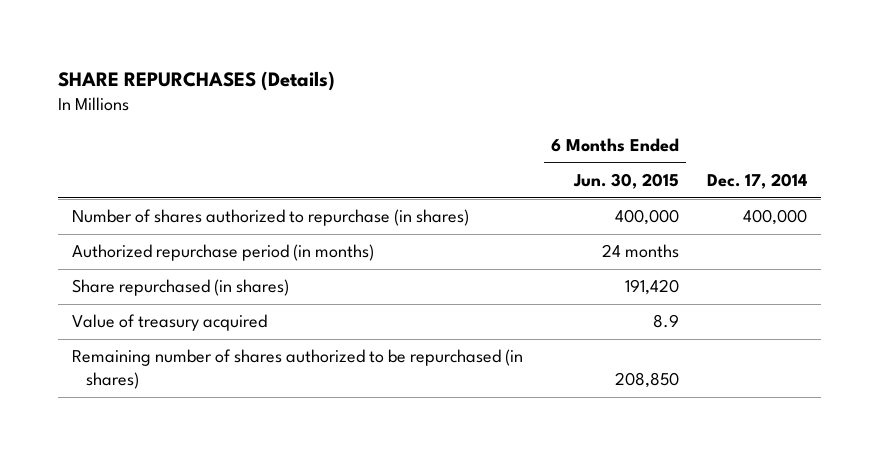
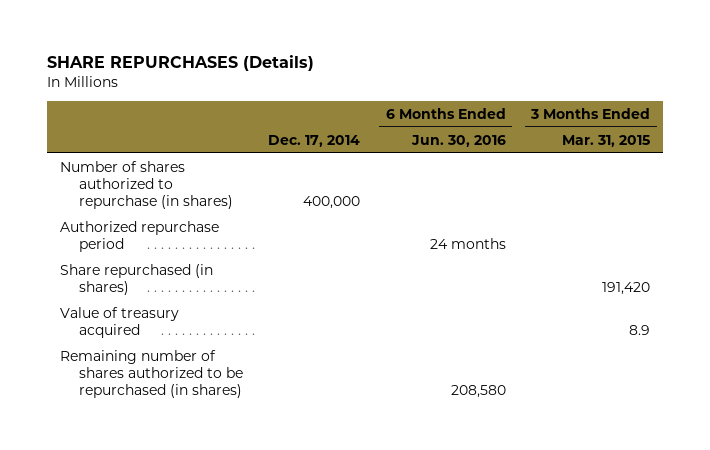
- | 6 Months Ended Jun. 30, 2015 | Dec. 17, 2014
+ | Dec. 17, 2014 | 6 Months Ended Jun. 30, 2016 | 3 Months Ended Mar. 31, 2015
- Authorized repurchase period (in months) | 24 months |
+ Authorized repurchase period | | 24 months |

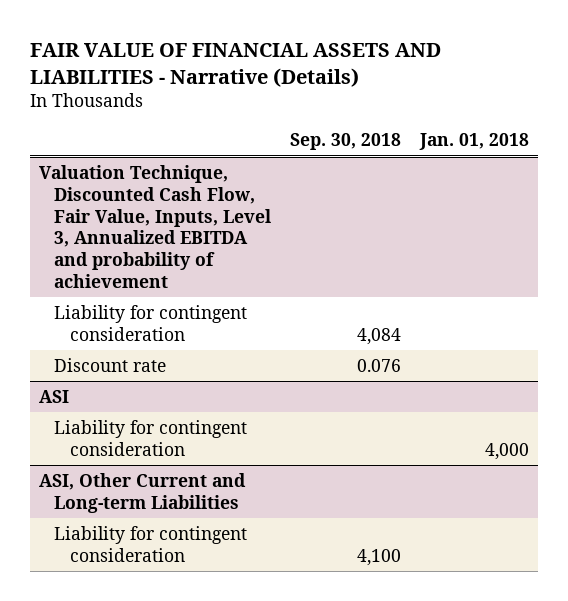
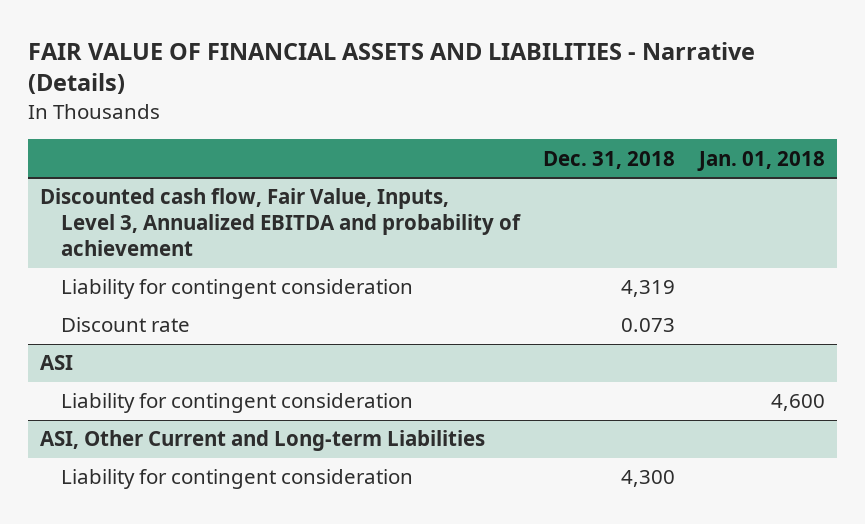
- | Sep. 30, 2018 | Jan. 01, 2018
+ | Dec. 31, 2018 | Jan. 01, 2018
- Valuation Technique, Discounted Cash Flow, Fair Value, Inputs, Level 3, Annualized EBITDA and probability of achievement
+ Discounted cash flow, Fair Value, Inputs, Level 3, Annualized EBITDA and probability of achievement
@ ASI
- Liability for contingent consideration | | 4,000
+ Liability for contingent consideration | | 4,600

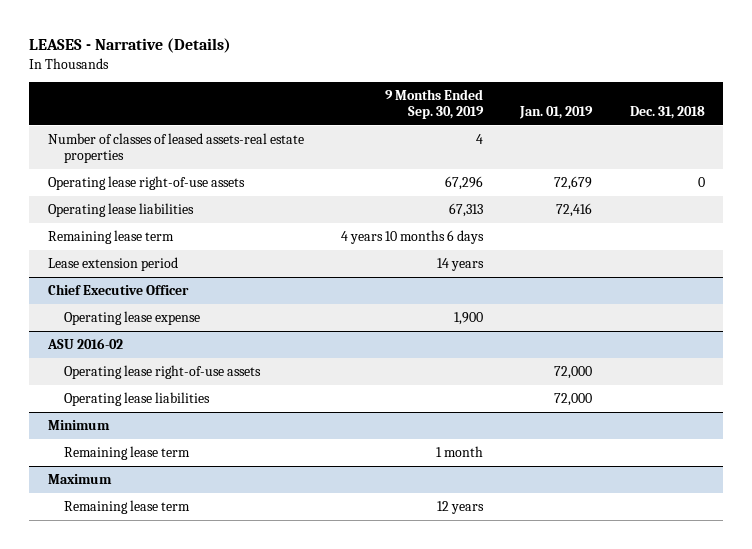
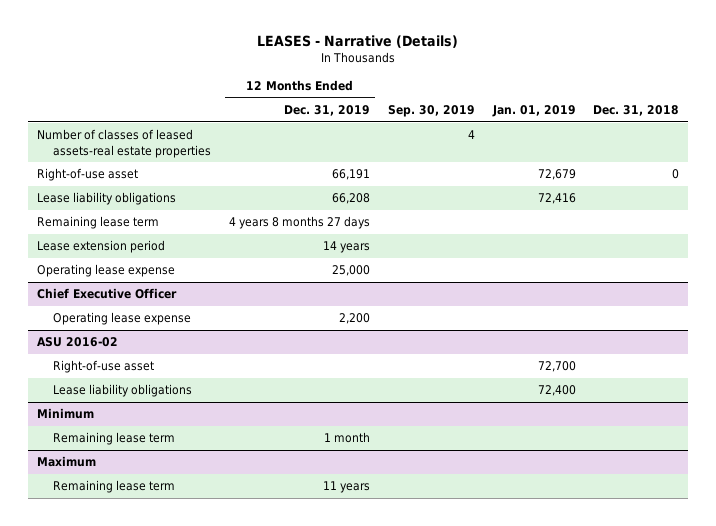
- | 9 Months Ended Sep. 30, 2019 | Jan. 01, 2019 | Dec. 31, 2018
+ | 12 Months Ended Dec. 31, 2019 | Sep. 30, 2019 | Jan. 01, 2019 | Dec. 31, 2018
- Operating lease right-of-use assets | 67,296 | 72,679 | 0
- Operating lease liabilities | 67,313 | 72,416 |
+ Right-of-use asset | 66,191 | | 72,679 | 0
+ Lease liability obligations | 66,208 | | 72,416 |
+ Operating lease expense | 25,000 | | |
@ ASU 2016-02
- Operating lease right-of-use assets | | 72,000 |
- Operating lease liabilities | | 72,000 |
+ Right-of-use asset | | | 72,700 |
+ Lease liability obligations | | | 72,400 |

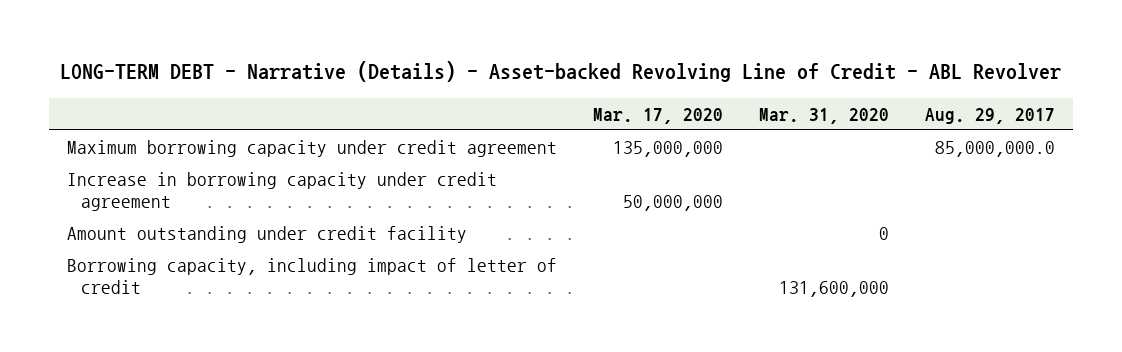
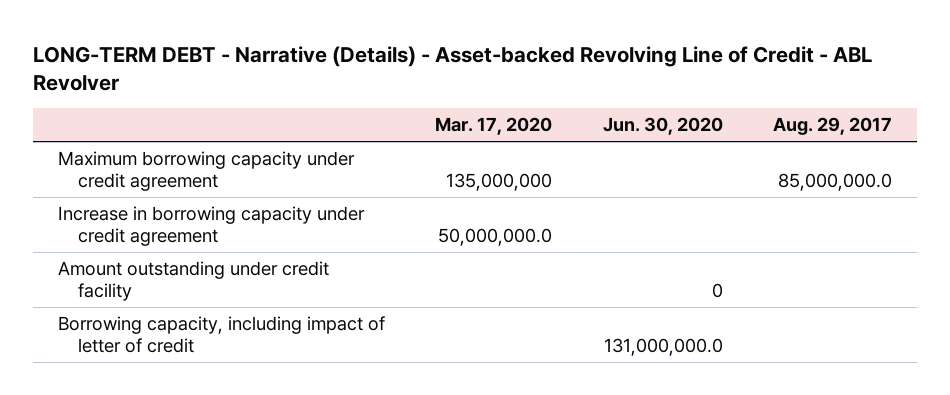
- | Mar. 17, 2020 | Mar. 31, 2020 | Aug. 29, 2017
+ | Mar. 17, 2020 | Jun. 30, 2020 | Aug. 29, 2017
- Increase in borrowing capacity under credit agreement | 50,000,000 | |
+ Increase in borrowing capacity under credit agreement | 50,000,000.0 | |

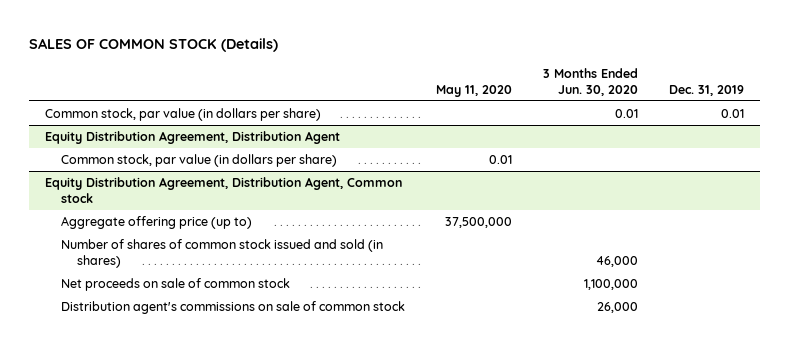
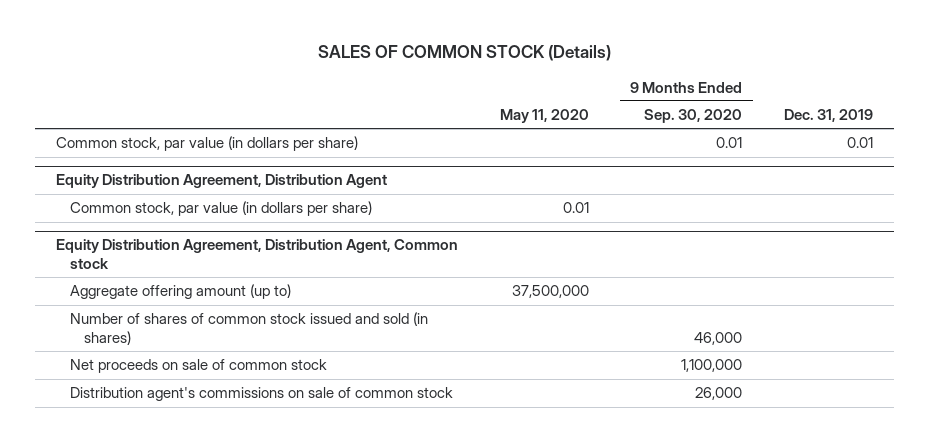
- | May 11, 2020 | 3 Months Ended Jun. 30, 2020 | Dec. 31, 2019
+ | May 11, 2020 | 9 Months Ended Sep. 30, 2020 | Dec. 31, 2019
@ Equity Distribution Agreement, Distribution Agent, Common stock
- Aggregate offering price (up to) | 37,500,000 | |
+ Aggregate offering amount (up to) | 37,500,000 | |

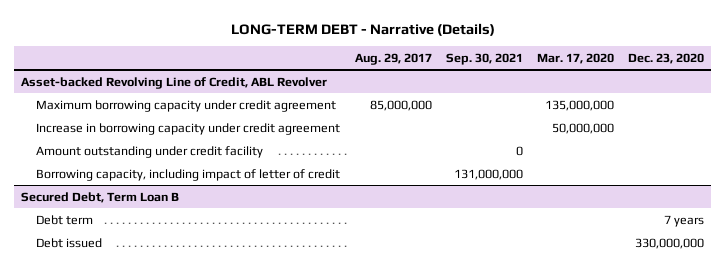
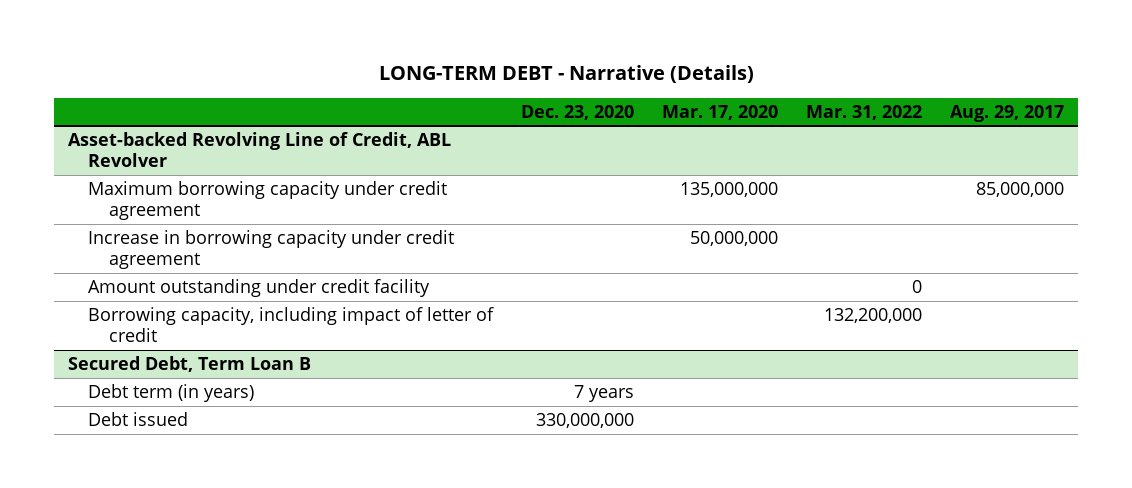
- | Aug. 29, 2017 | Sep. 30, 2021 | Mar. 17, 2020 | Dec. 23, 2020
+ | Dec. 23, 2020 | Mar. 17, 2020 | Mar. 31, 2022 | Aug. 29, 2017
@ Secured Debt, Term Loan B
- Debt term | | | | 7 years
+ Debt term (in years) | 7 years | | |

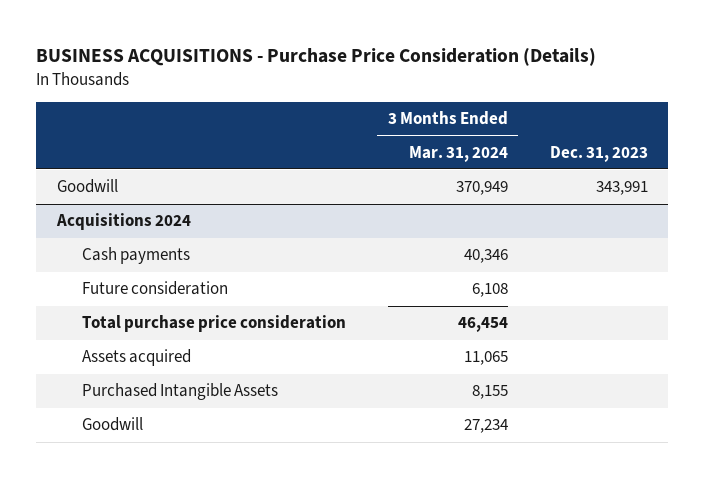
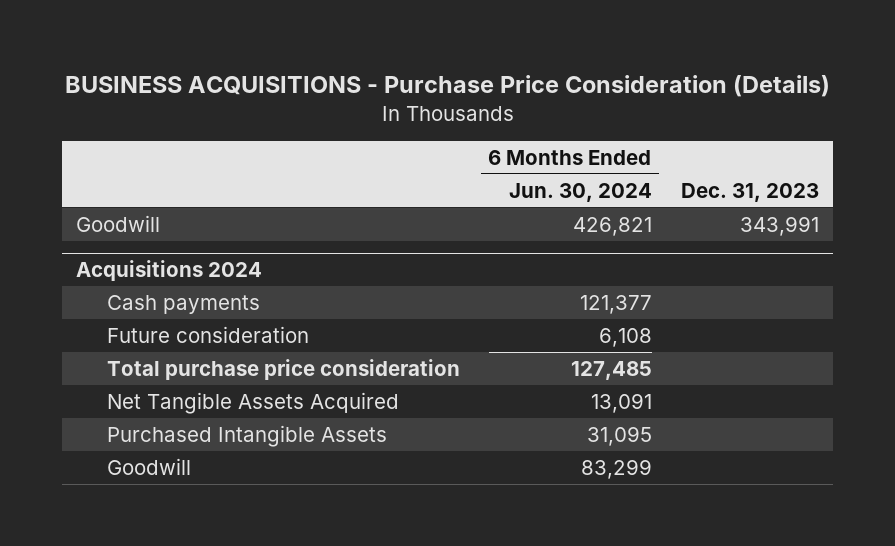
- | 3 Months Ended Mar. 31, 2024 | Dec. 31, 2023
+ | 6 Months Ended Jun. 30, 2024 | Dec. 31, 2023
@ Acquisitions 2024
- Assets acquired | 11,065 |
+ Net Tangible Assets Acquired | 13,091 |

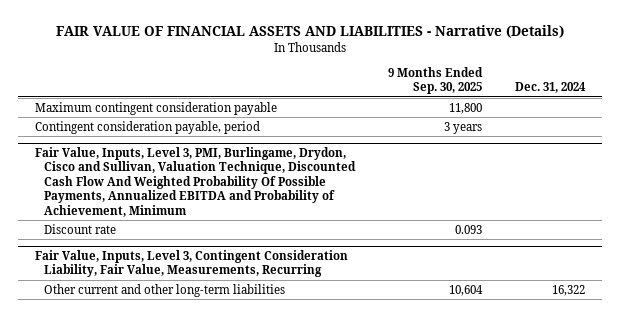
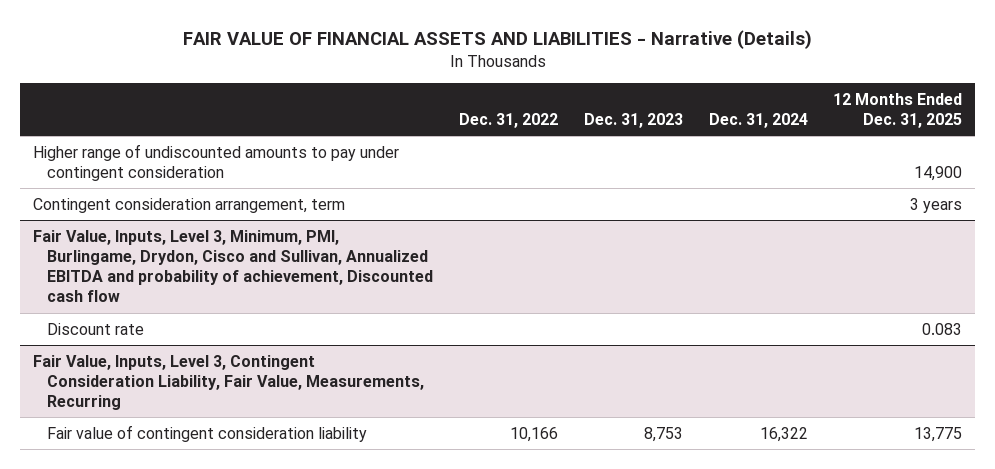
- | 9 Months Ended Sep. 30, 2025 | Dec. 31, 2024
+ | Dec. 31, 2022 | Dec. 31, 2023 | Dec. 31, 2024 | 12 Months Ended Dec. 31, 2025
- Maximum contingent consideration payable | 11,800 |
- Contingent consideration payable, period | 3 years |
- Fair Value, Inputs, Level 3, PMI, Burlingame, Drydon, Cisco and Sullivan, Valuation Technique, Discounted Cash Flow And Weighted Probability Of Possible Payments, Annualized EBITDA and Probability of Achievement, Minimum
+ Higher range of undiscounted amounts to pay under contingent consideration | | | | 14,900
+ Contingent consideration arrangement, term | | | | 3 years
+ Fair Value, Inputs, Level 3, Minimum, PMI, Burlingame, Drydon, Cisco and Sullivan, Annualized EBITDA and probability of achievement, Discounted cash flow
@ Fair Value, Inputs, Level 3, Contingent Consideration Liability, Fair Value, Measurements, Recurring
- Other current and other long-term liabilities | 10,604 | 16,322
+ Fair value of contingent consideration liability | 10,166 | 8,753 | 16,322 | 13,775

